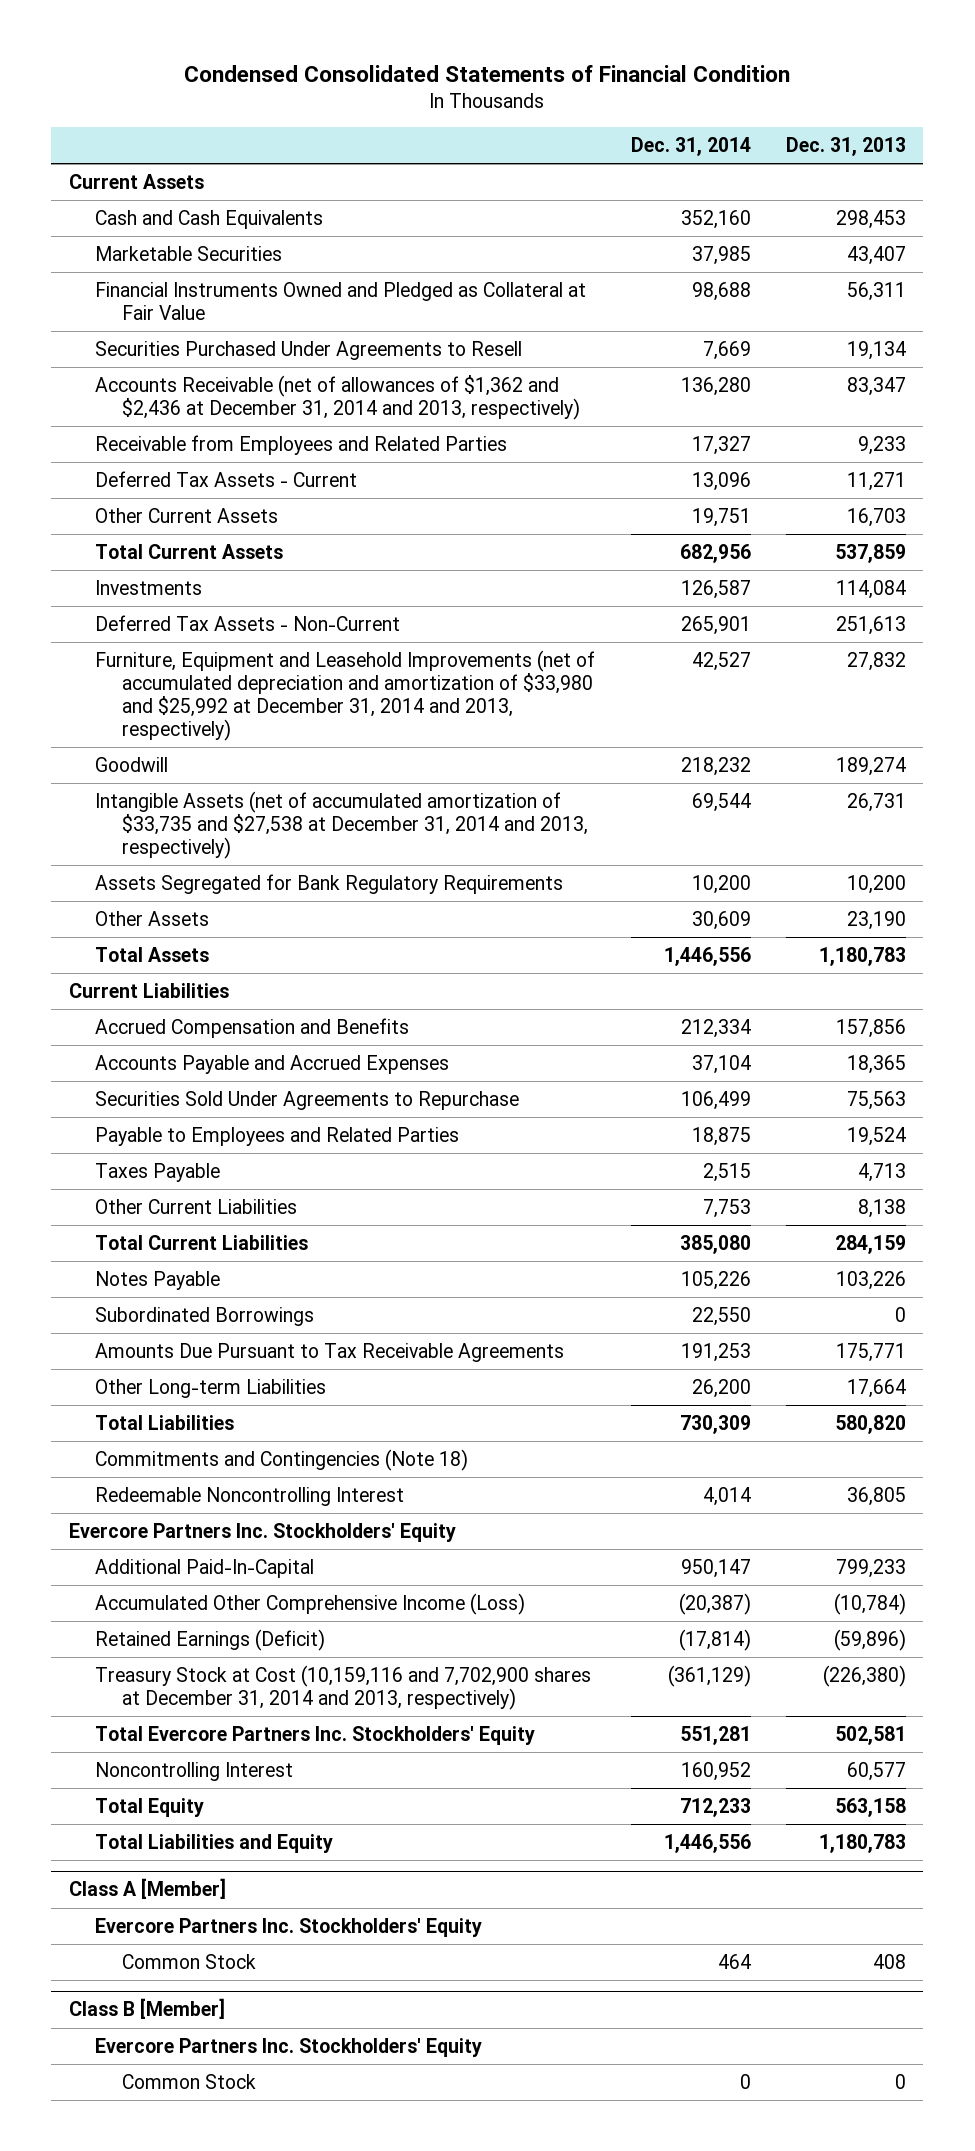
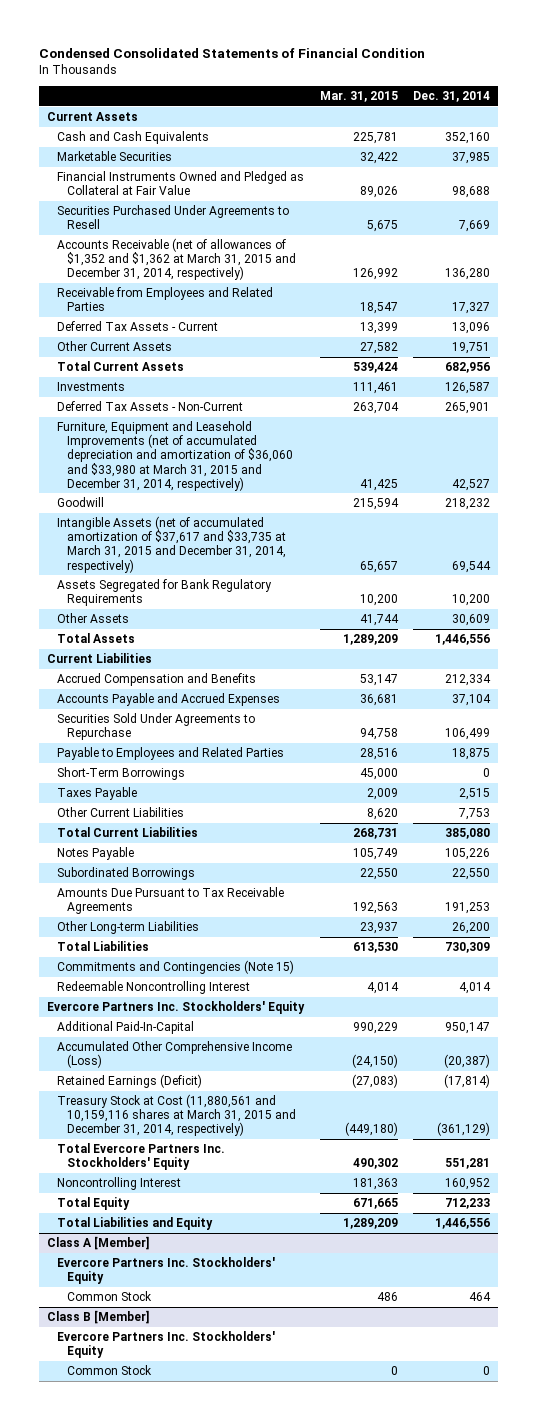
- | Dec. 31, 2014 | Dec. 31, 2013
+ | Mar. 31, 2015 | Dec. 31, 2014
- Accounts Receivable (net of allowances of $1,362 and $2,436 at December 31, 2014 and 2013, respectively) | 136,280 | 83,347
+ Accounts Receivable (net of allowances of $1,352 and $1,362 at March 31, 2015 and December 31, 2014, respectively) | 126,992 | 136,280
- Furniture, Equipment and Leasehold Improvements (net of accumulated depreciation and amortization of $33,980 and $25,992 at December 31, 2014 and 2013, respectively) | 42,527 | 27,832
+ Furniture, Equipment and Leasehold Improvements (net of accumulated depreciation and amortization of $36,060 and $33,980 at March 31, 2015 and December 31, 2014, respectively) | 41,425 | 42,527
- Intangible Assets (net of accumulated amortization of $33,735 and $27,538 at December 31, 2014 and 2013, respectively) | 69,544 | 26,731
+ Intangible Assets (net of accumulated amortization of $37,617 and $33,735 at March 31, 2015 and December 31, 2014, respectively) | 65,657 | 69,544
+ Short-Term Borrowings | 45,000 | 0
- Commitments and Contingencies (Note 18)
+ Commitments and Contingencies (Note 15)
- Treasury Stock at Cost (10,159,116 and 7,702,900 shares at December 31, 2014 and 2013, respectively) | (361,129) | (226,380)
+ Treasury Stock at Cost (11,880,561 and 10,159,116 shares at March 31, 2015 and December 31, 2014, respectively) | (449,180) | (361,129)

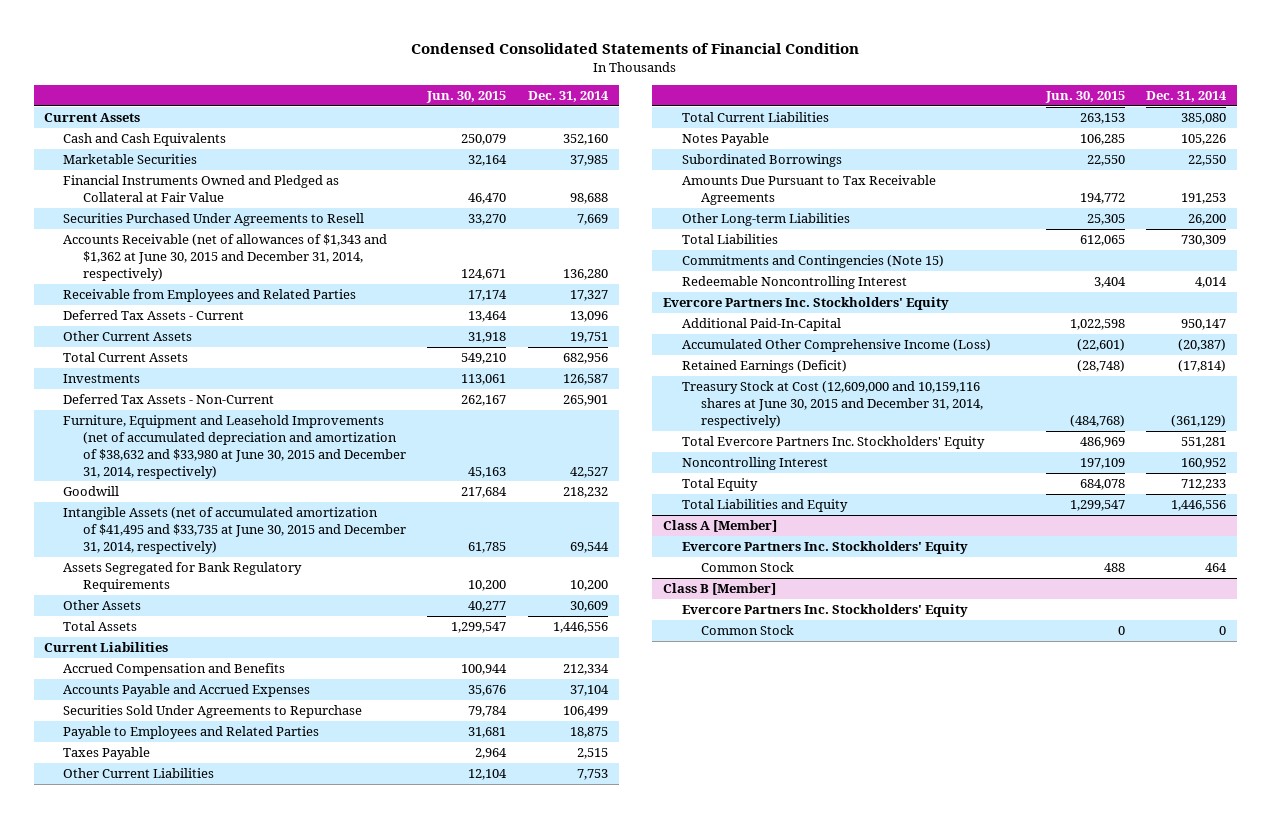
- | Mar. 31, 2015 | Dec. 31, 2014
+ | Jun. 30, 2015 | Dec. 31, 2014
- Accounts Receivable (net of allowances of $1,352 and $1,362 at March 31, 2015 and December 31, 2014, respectively) | 126,992 | 136,280
+ Accounts Receivable (net of allowances of $1,343 and $1,362 at June 30, 2015 and December 31, 2014, respectively) | 124,671 | 136,280
- Furniture, Equipment and Leasehold Improvements (net of accumulated depreciation and amortization of $36,060 and $33,980 at March 31, 2015 and December 31, 2014, respectively) | 41,425 | 42,527
+ Furniture, Equipment and Leasehold Improvements (net of accumulated depreciation and amortization of $38,632 and $33,980 at June 30, 2015 and December 31, 2014, respectively) | 45,163 | 42,527
- Intangible Assets (net of accumulated amortization of $37,617 and $33,735 at March 31, 2015 and December 31, 2014, respectively) | 65,657 | 69,544
+ Intangible Assets (net of accumulated amortization of $41,495 and $33,735 at June 30, 2015 and December 31, 2014, respectively) | 61,785 | 69,544
- Short-Term Borrowings | 45,000 | 0
- Treasury Stock at Cost (11,880,561 and 10,159,116 shares at March 31, 2015 and December 31, 2014, respectively) | (449,180) | (361,129)
+ Treasury Stock at Cost (12,609,000 and 10,159,116 shares at June 30, 2015 and December 31, 2014, respectively) | (484,768) | (361,129)

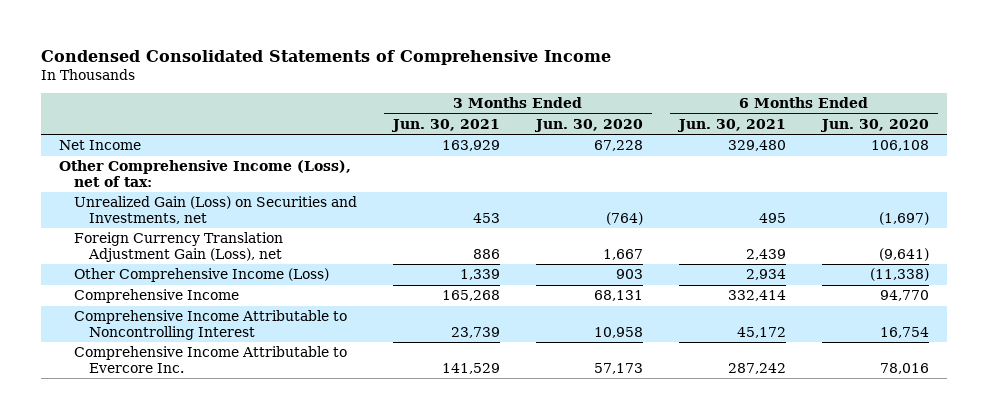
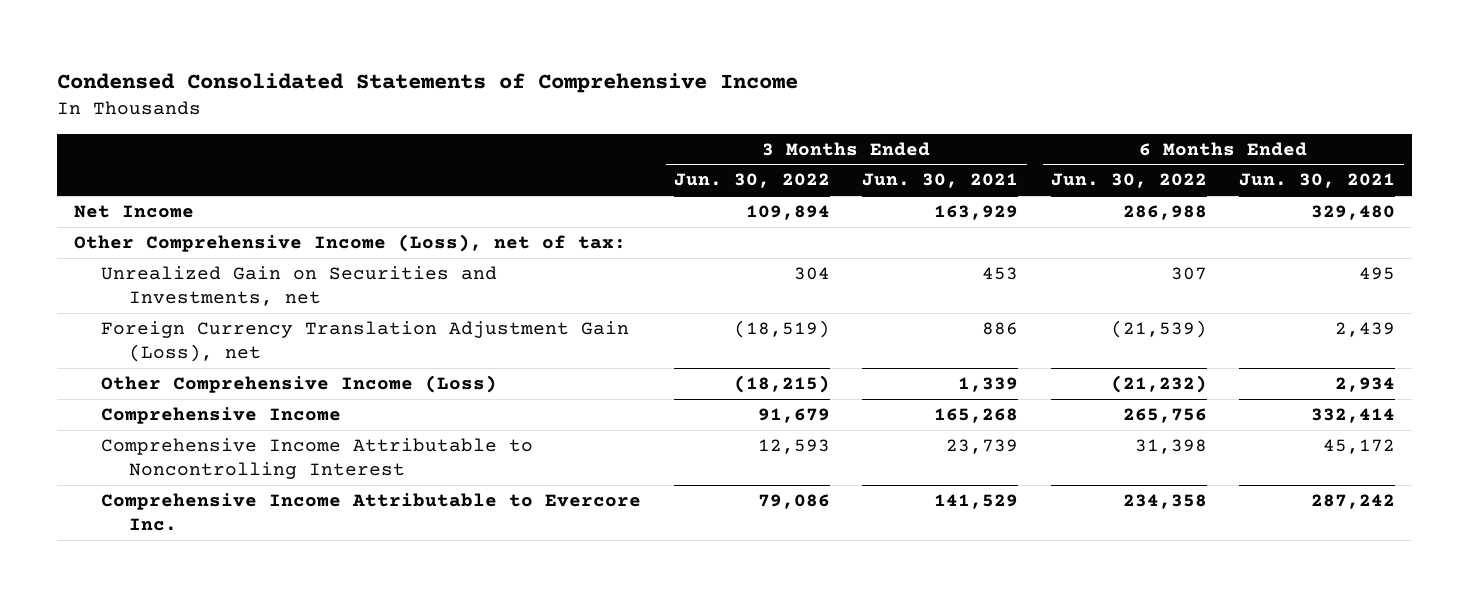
- | 3 Months Ended Jun. 30, 2021 | 3 Months Ended Jun. 30, 2020 | 6 Months Ended Jun. 30, 2021 | 6 Months Ended Jun. 30, 2020
+ | 3 Months Ended Jun. 30, 2022 | 3 Months Ended Jun. 30, 2021 | 6 Months Ended Jun. 30, 2022 | 6 Months Ended Jun. 30, 2021
- Unrealized Gain (Loss) on Securities and Investments, net | 453 | (764) | 495 | (1,697)
+ Unrealized Gain on Securities and Investments, net | 304 | 453 | 307 | 495

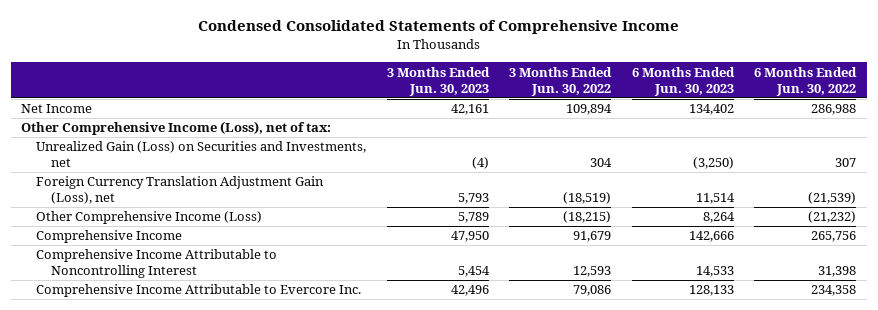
- | 3 Months Ended Jun. 30, 2022 | 3 Months Ended Jun. 30, 2021 | 6 Months Ended Jun. 30, 2022 | 6 Months Ended Jun. 30, 2021
+ | 3 Months Ended Jun. 30, 2023 | 3 Months Ended Jun. 30, 2022 | 6 Months Ended Jun. 30, 2023 | 6 Months Ended Jun. 30, 2022
- Unrealized Gain on Securities and Investments, net | 304 | 453 | 307 | 495
+ Unrealized Gain (Loss) on Securities and Investments, net | (4) | 304 | (3,250) | 307

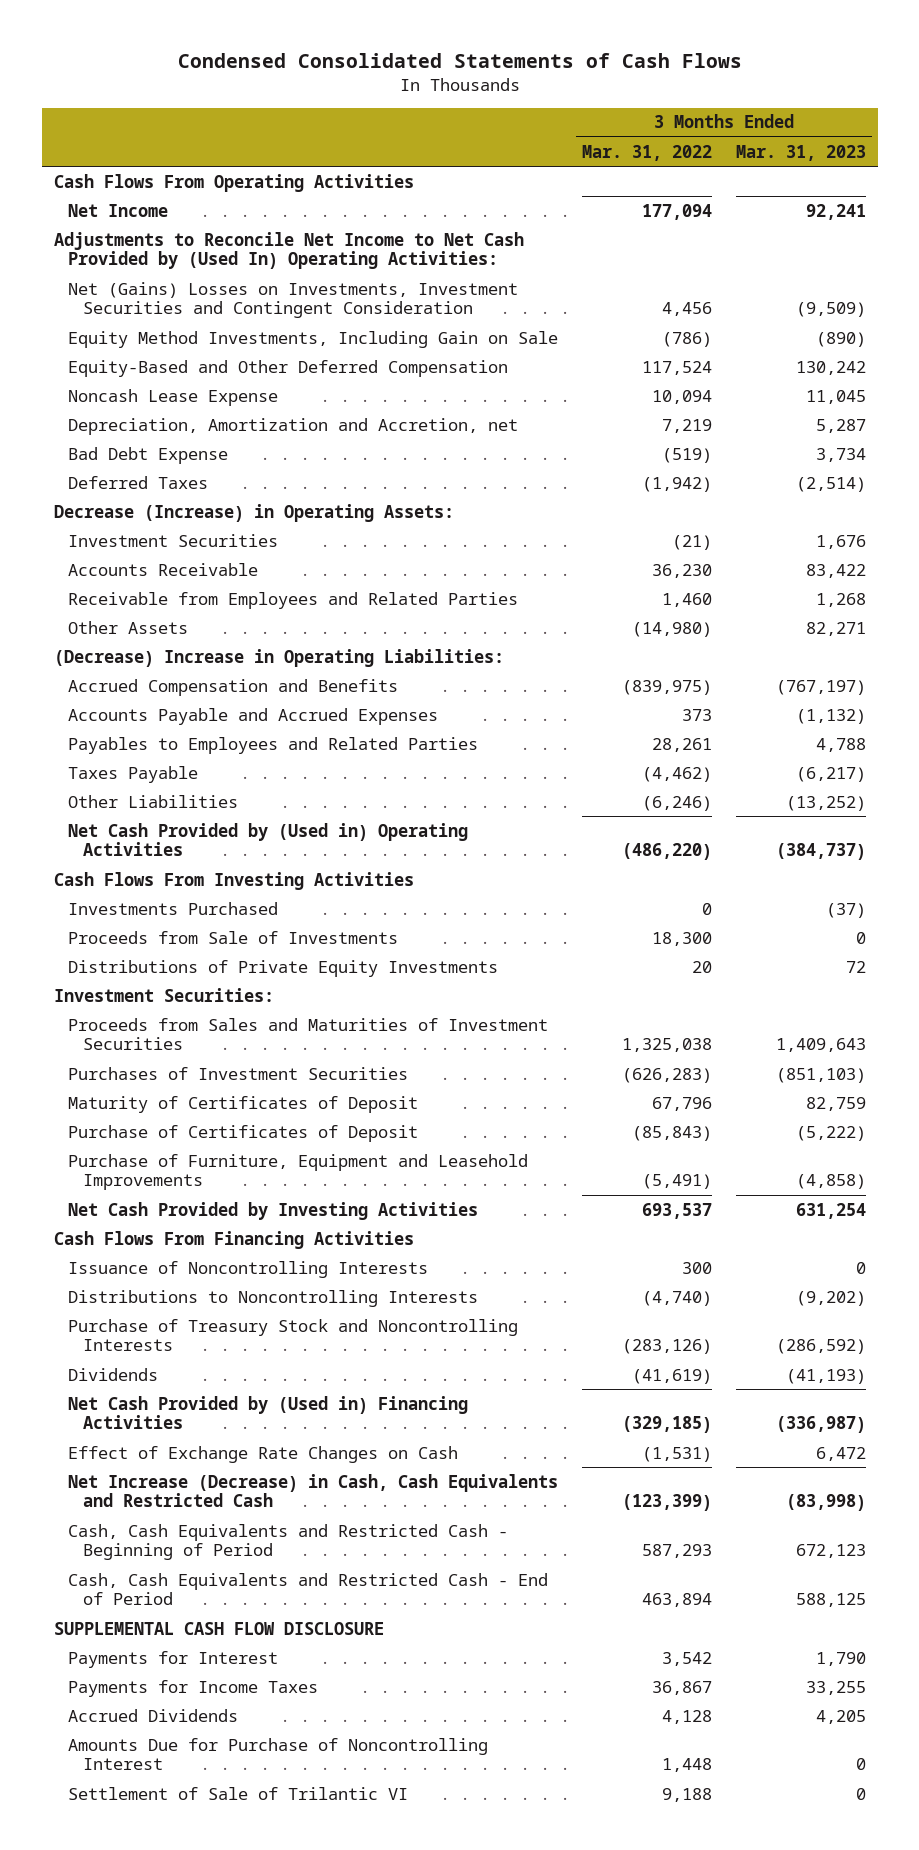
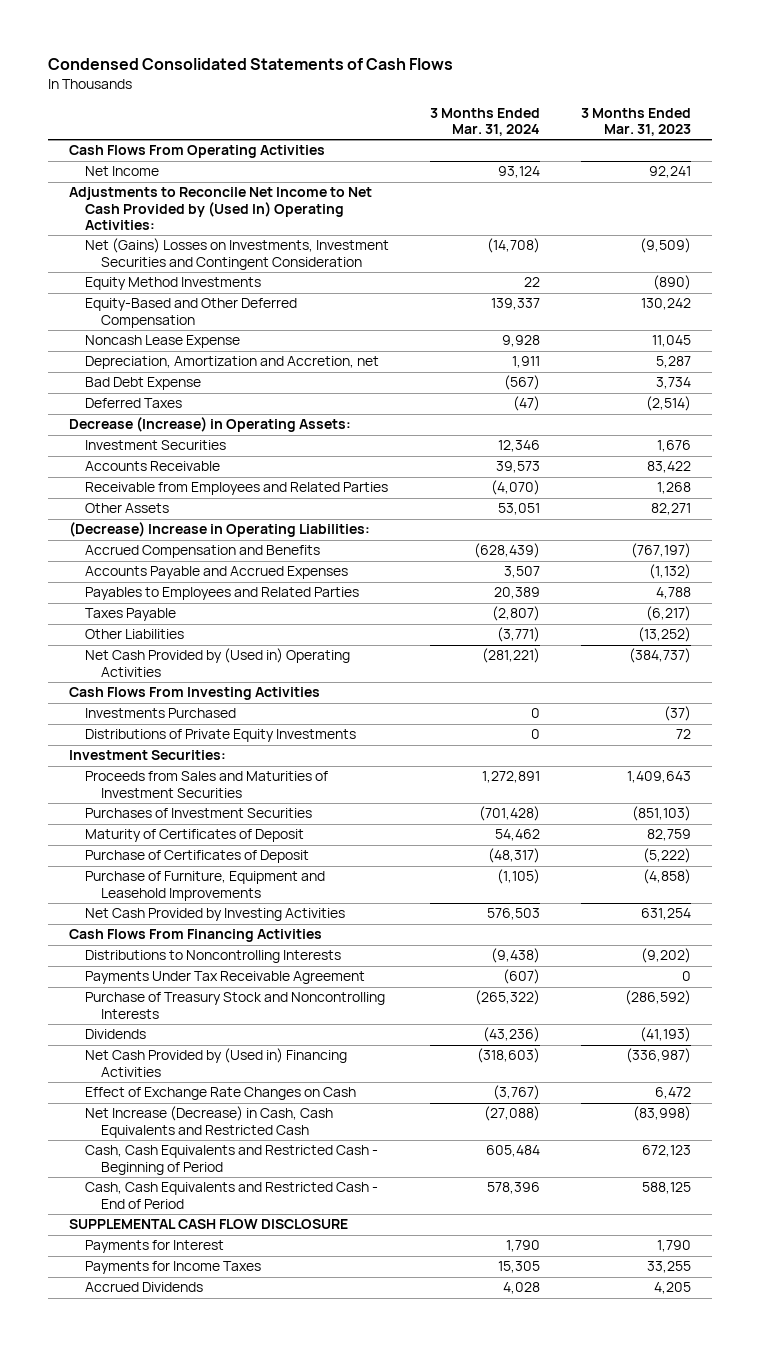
- | 3 Months Ended Mar. 31, 2022 | 3 Months Ended Mar. 31, 2023
+ | 3 Months Ended Mar. 31, 2024 | 3 Months Ended Mar. 31, 2023
- Equity Method Investments, Including Gain on Sale | (786) | (890)
+ Equity Method Investments | 22 | (890)
- Proceeds from Sale of Investments | 18,300 | 0
- Issuance of Noncontrolling Interests | 300 | 0
+ Payments Under Tax Receivable Agreement | (607) | 0
- Amounts Due for Purchase of Noncontrolling Interest | 1,448 | 0
- Settlement of Sale of Trilantic VI | 9,188 | 0

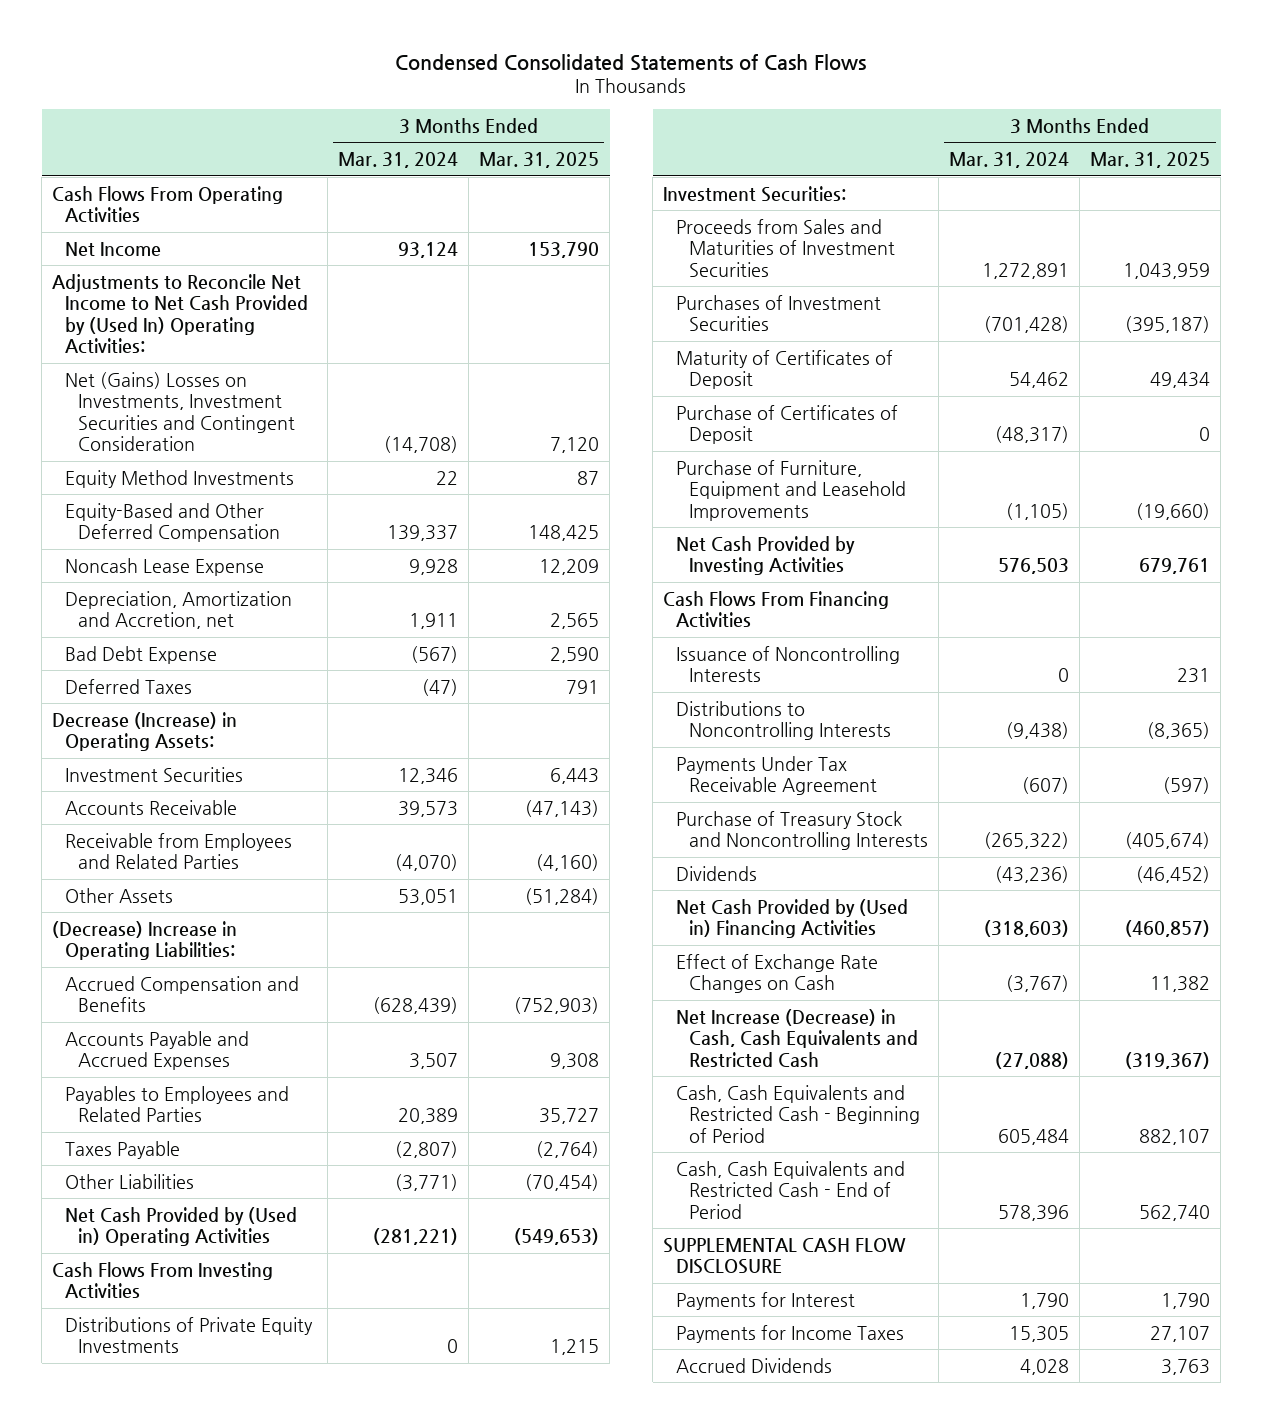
- | 3 Months Ended Mar. 31, 2024 | 3 Months Ended Mar. 31, 2023
+ | 3 Months Ended Mar. 31, 2024 | 3 Months Ended Mar. 31, 2025
- Investments Purchased | 0 | (37)
+ Issuance of Noncontrolling Interests | 0 | 231

